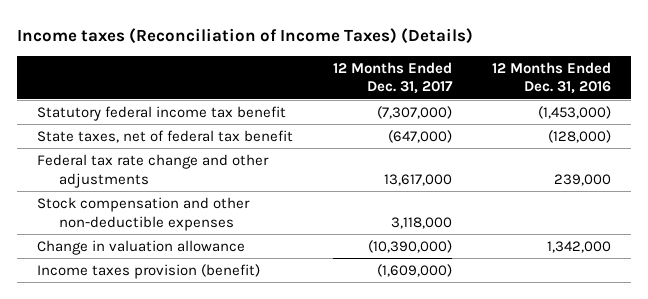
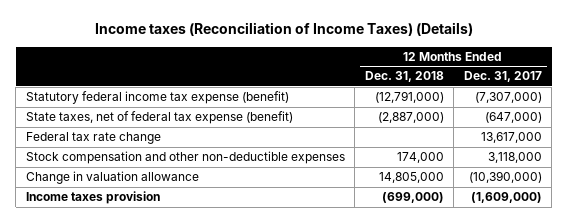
- | 12 Months Ended Dec. 31, 2017 | 12 Months Ended Dec. 31, 2016
+ | 12 Months Ended Dec. 31, 2018 | 12 Months Ended Dec. 31, 2017
- Statutory federal income tax benefit | (7,307,000) | (1,453,000)
- State taxes, net of federal tax benefit | (647,000) | (128,000)
- Federal tax rate change and other adjustments | 13,617,000 | 239,000
+ Statutory federal income tax expense (benefit) | (12,791,000) | (7,307,000)
+ State taxes, net of federal tax expense (benefit) | (2,887,000) | (647,000)
+ Federal tax rate change | | 13,617,000
- Income taxes provision (benefit) | (1,609,000) |
+ Income taxes provision | (699,000) | (1,609,000)

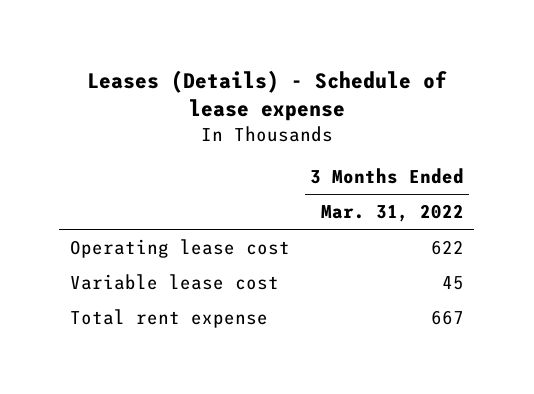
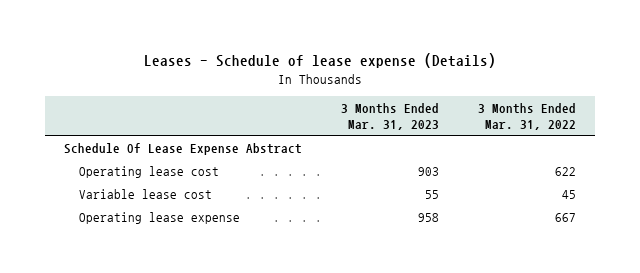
- Leases (Details) - Schedule of lease expense
+ Leases - Schedule of lease expense (Details)
- | 3 Months Ended Mar. 31, 2022
+ | 3 Months Ended Mar. 31, 2023 | 3 Months Ended Mar. 31, 2022
+ Schedule Of Lease Expense Abstract
- Total rent expense | 667
+ Operating lease expense | 958 | 667

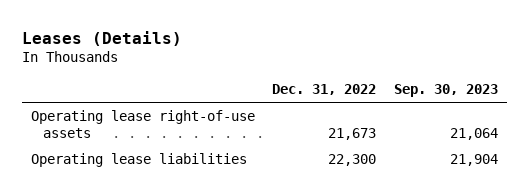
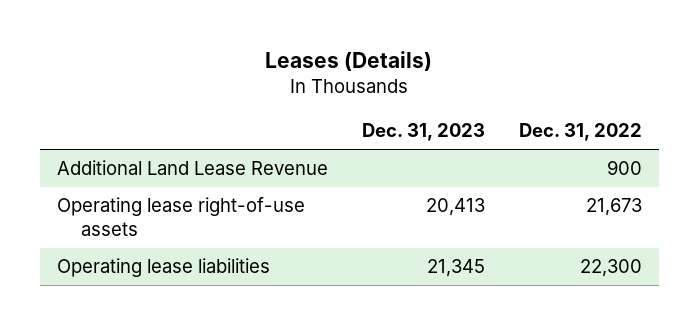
- | Dec. 31, 2022 | Sep. 30, 2023
+ | Dec. 31, 2023 | Dec. 31, 2022
+ Additional Land Lease Revenue | | 900

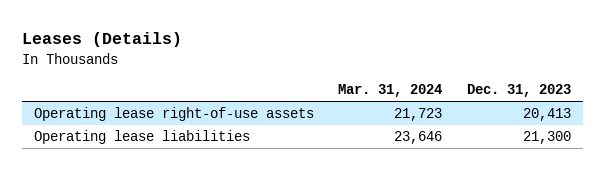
- | Dec. 31, 2023 | Dec. 31, 2022
+ | Mar. 31, 2024 | Dec. 31, 2023
- Additional Land Lease Revenue | | 900
- Operating lease liabilities | 21,345 | 22,300
+ Operating lease liabilities | 23,646 | 21,300

